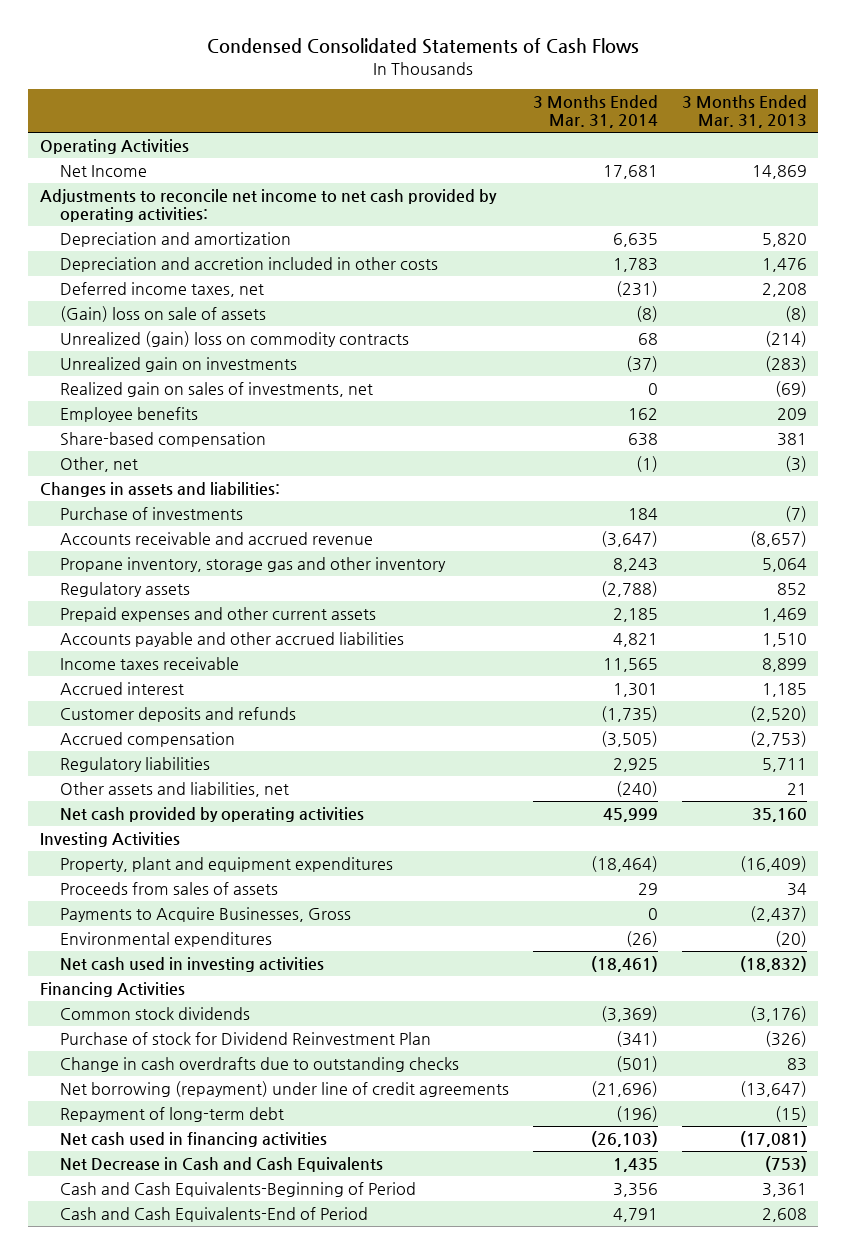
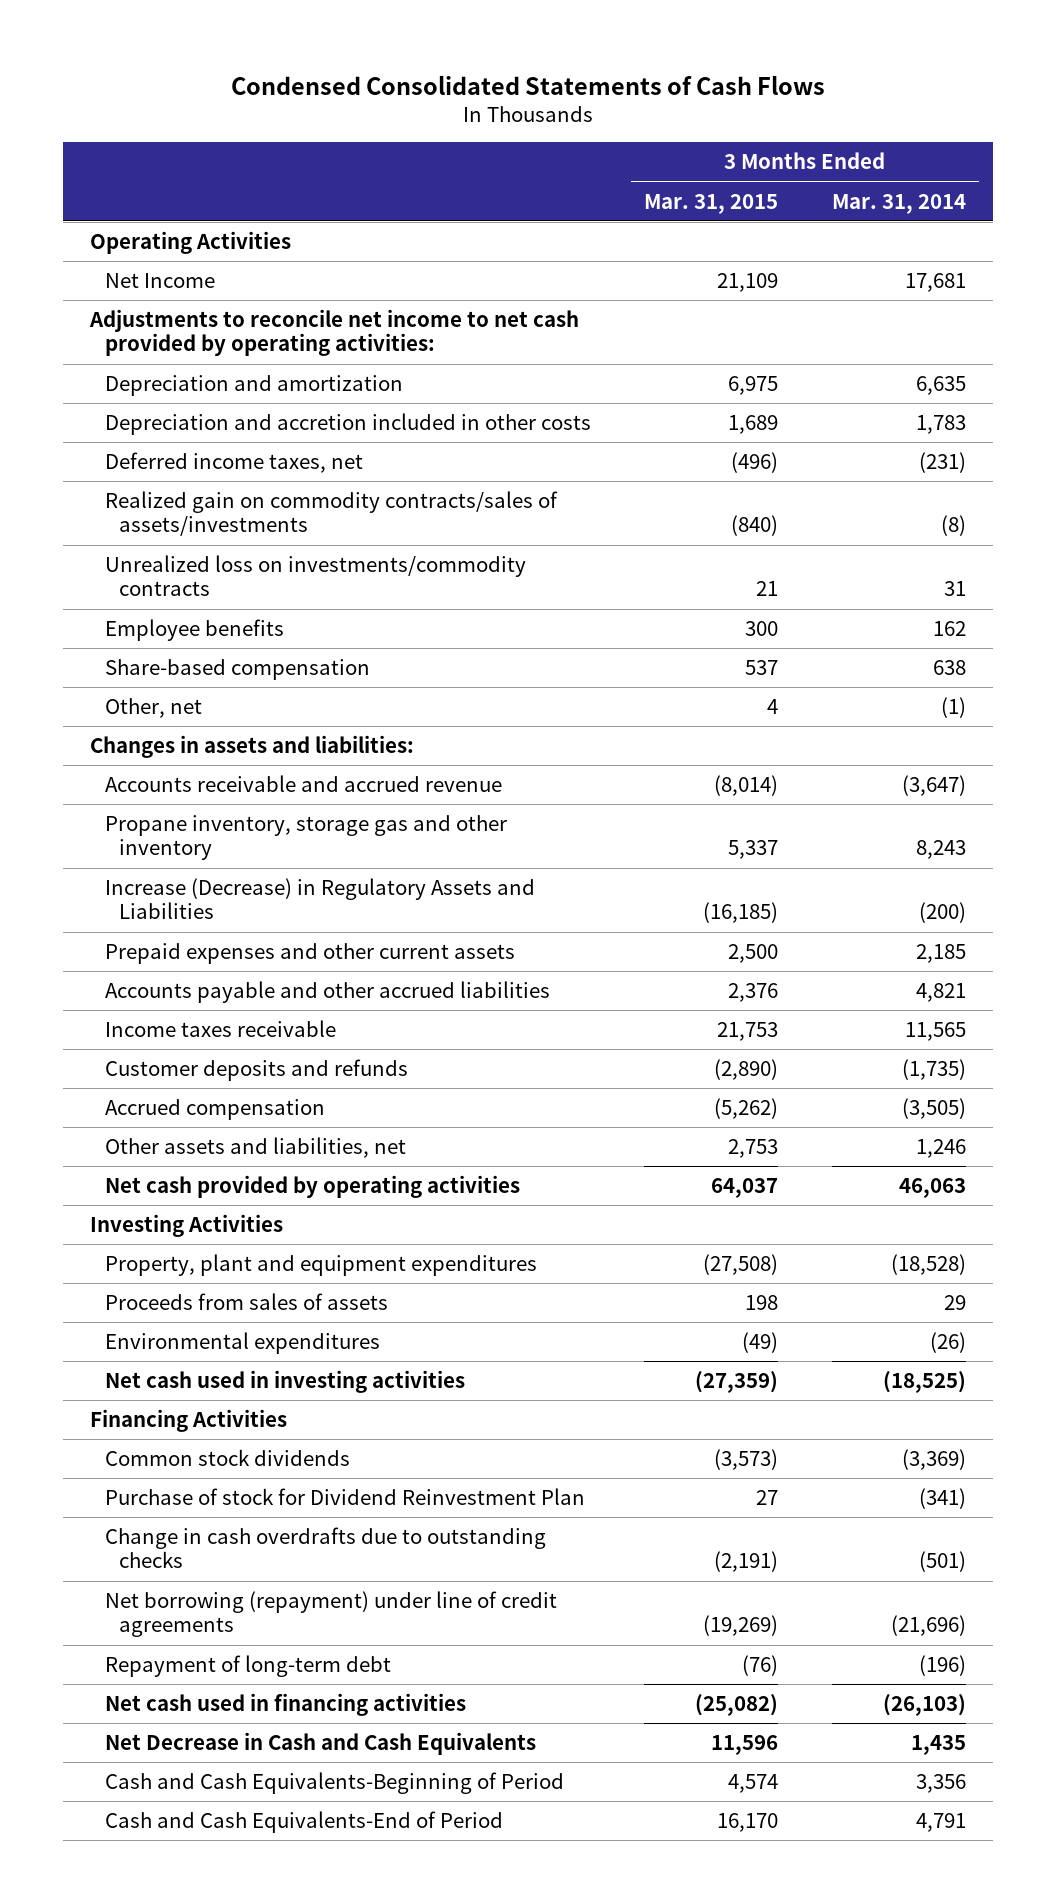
- | 3 Months Ended Mar. 31, 2014 | 3 Months Ended Mar. 31, 2013
+ | 3 Months Ended Mar. 31, 2015 | 3 Months Ended Mar. 31, 2014
- (Gain) loss on sale of assets | (8) | (8)
- Unrealized (gain) loss on commodity contracts | 68 | (214)
- Unrealized gain on investments | (37) | (283)
- Realized gain on sales of investments, net | 0 | (69)
+ Realized gain on commodity contracts/sales of assets/investments | (840) | (8)
+ Unrealized loss on investments/commodity contracts | 21 | 31
- Purchase of investments | 184 | (7)
- Regulatory assets | (2,788) | 852
+ Increase (Decrease) in Regulatory Assets and Liabilities | (16,185) | (200)
- Accrued interest | 1,301 | 1,185
- Regulatory liabilities | 2,925 | 5,711
- Other assets and liabilities, net | (240) | 21
- Net cash provided by operating activities | 45,999 | 35,160
+ Other assets and liabilities, net | 2,753 | 1,246
+ Net cash provided by operating activities | 64,037 | 46,063
- Property, plant and equipment expenditures | (18,464) | (16,409)
+ Property, plant and equipment expenditures | (27,508) | (18,528)
- Payments to Acquire Businesses, Gross | 0 | (2,437)
- Net cash used in investing activities | (18,461) | (18,832)
+ Net cash used in investing activities | (27,359) | (18,525)

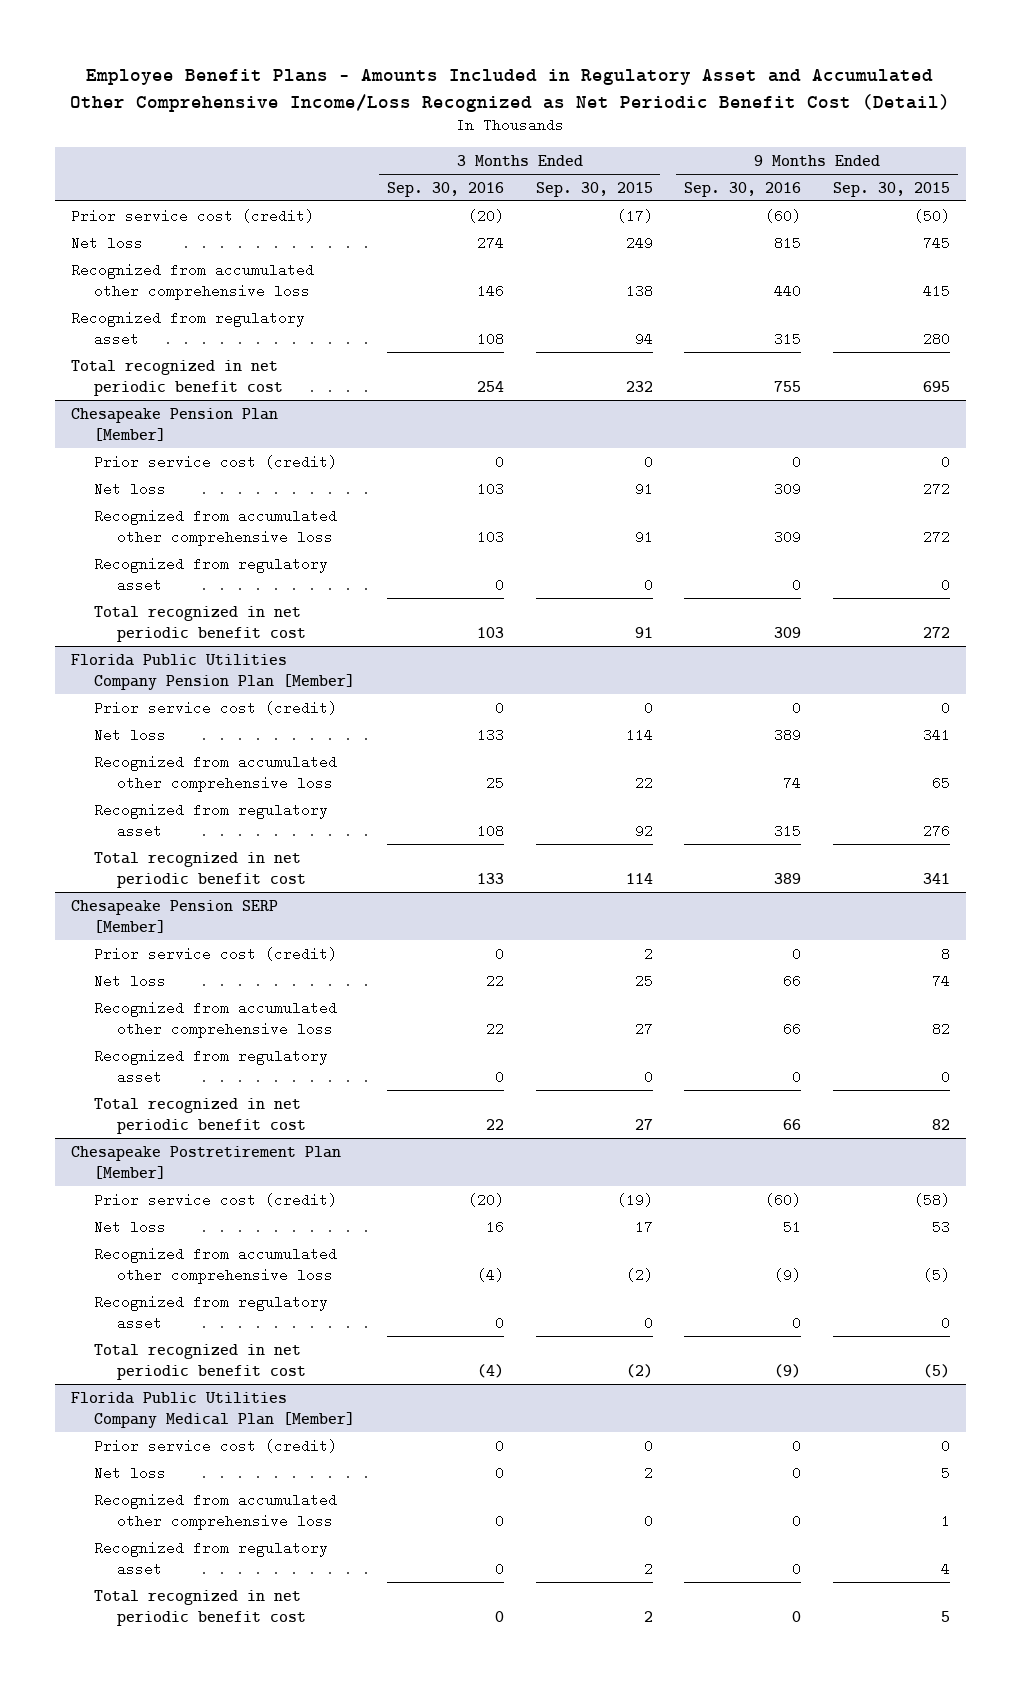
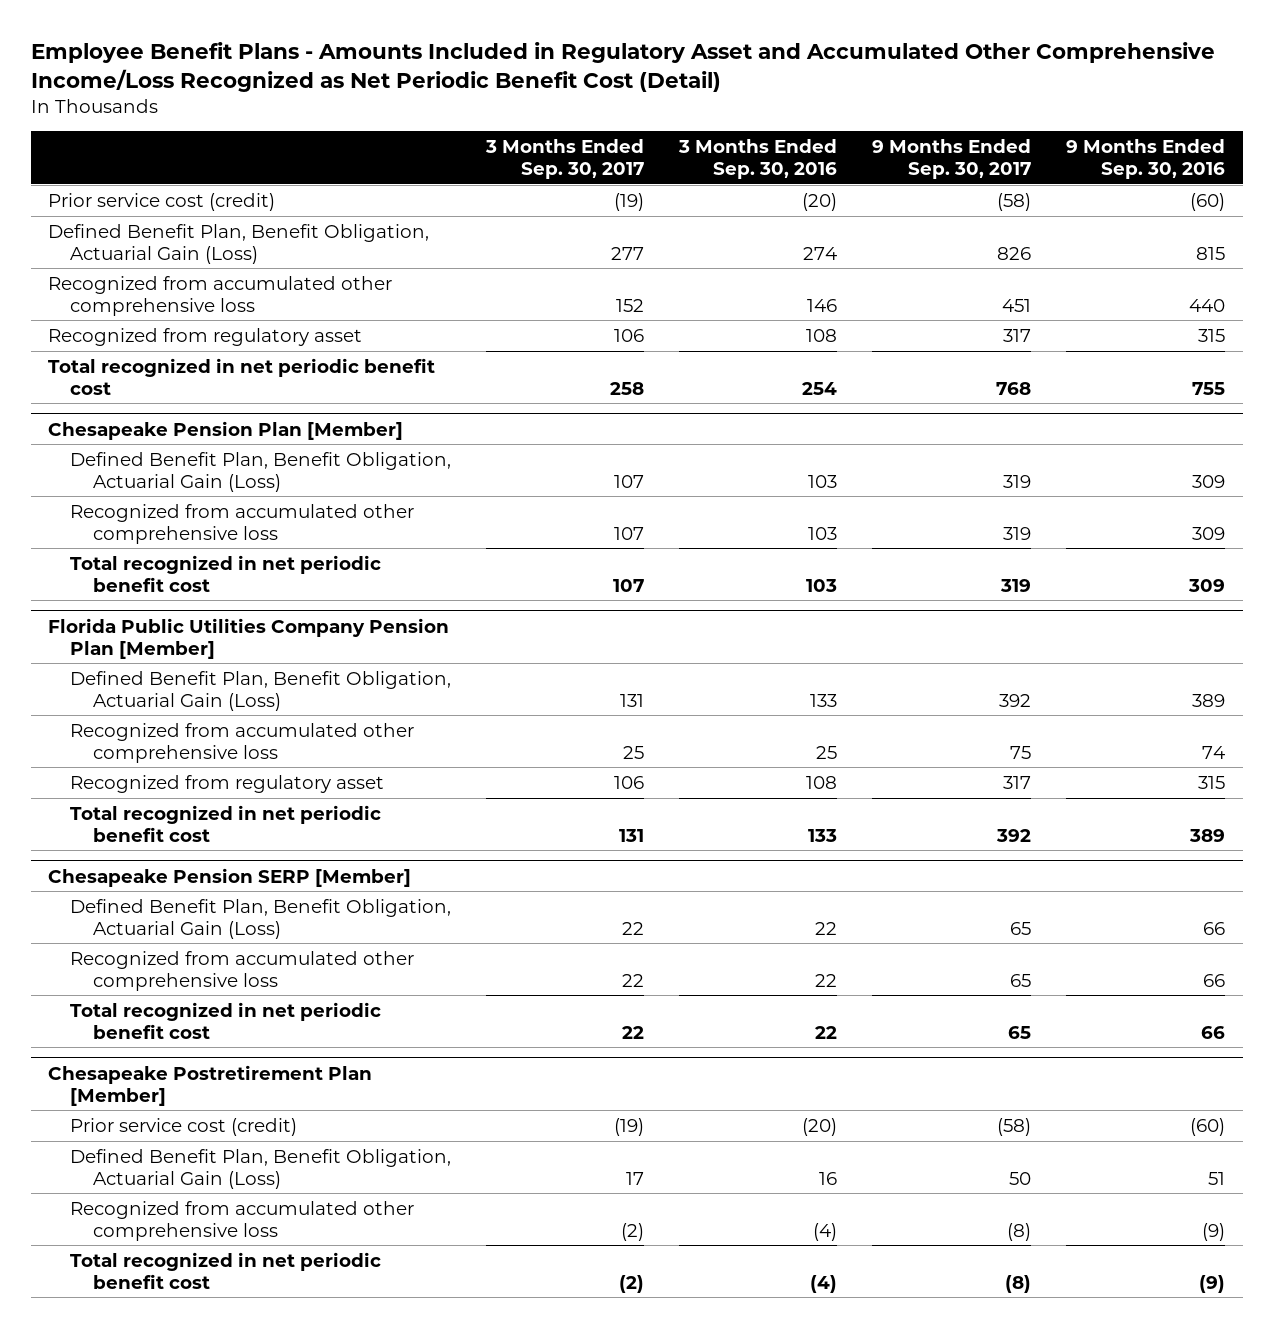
- | 3 Months Ended Sep. 30, 2016 | 3 Months Ended Sep. 30, 2015 | 9 Months Ended Sep. 30, 2016 | 9 Months Ended Sep. 30, 2015
+ | 3 Months Ended Sep. 30, 2017 | 3 Months Ended Sep. 30, 2016 | 9 Months Ended Sep. 30, 2017 | 9 Months Ended Sep. 30, 2016
- Net loss | 274 | 249 | 815 | 745
+ Defined Benefit Plan, Benefit Obligation, Actuarial Gain (Loss) | 277 | 274 | 826 | 815
@ Chesapeake Pension Plan [Member]
- Prior service cost (credit) | 0 | 0 | 0 | 0
- Net loss | 103 | 91 | 309 | 272
+ Defined Benefit Plan, Benefit Obligation, Actuarial Gain (Loss) | 107 | 103 | 319 | 309
- Recognized from regulatory asset | 0 | 0 | 0 | 0
@ Florida Public Utilities Company Pension Plan [Member]
- Prior service cost (credit) | 0 | 0 | 0 | 0
- Net loss | 133 | 114 | 389 | 341
+ Defined Benefit Plan, Benefit Obligation, Actuarial Gain (Loss) | 131 | 133 | 392 | 389
@ Chesapeake Pension SERP [Member]
- Prior service cost (credit) | 0 | 2 | 0 | 8
- Net loss | 22 | 25 | 66 | 74
+ Defined Benefit Plan, Benefit Obligation, Actuarial Gain (Loss) | 22 | 22 | 65 | 66
- Recognized from regulatory asset | 0 | 0 | 0 | 0
@ Chesapeake Postretirement Plan [Member]
- Net loss | 16 | 17 | 51 | 53
+ Defined Benefit Plan, Benefit Obligation, Actuarial Gain (Loss) | 17 | 16 | 50 | 51
- Recognized from regulatory asset | 0 | 0 | 0 | 0
- Florida Public Utilities Company Medical Plan [Member]
- Prior service cost (credit) | 0 | 0 | 0 | 0
- Net loss | 0 | 2 | 0 | 5
- Recognized from accumulated other comprehensive loss | 0 | 0 | 0 | 1
- Recognized from regulatory asset | 0 | 2 | 0 | 4
- Total recognized in net periodic benefit cost | 0 | 2 | 0 | 5

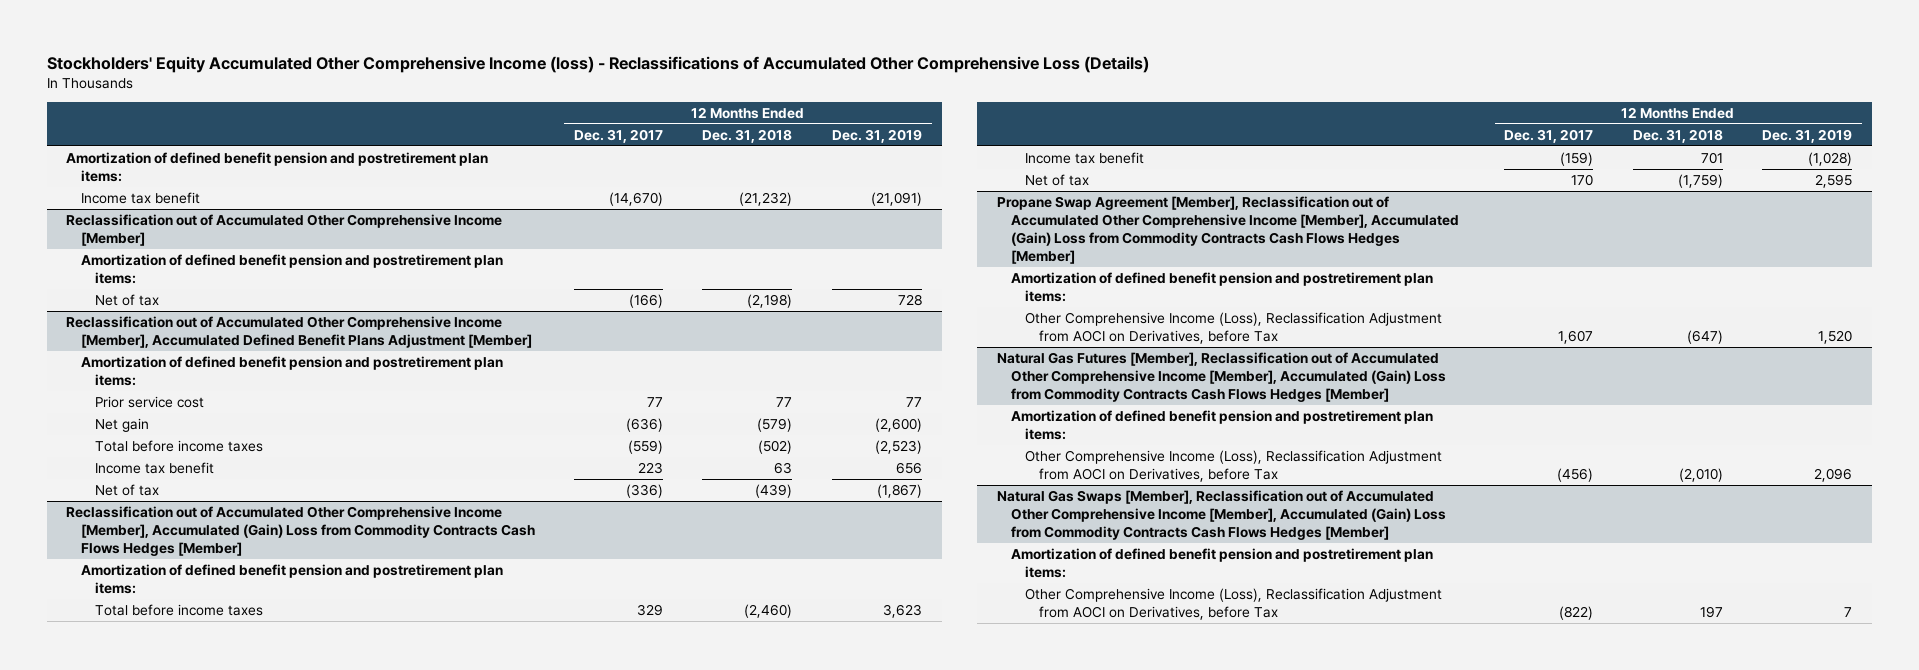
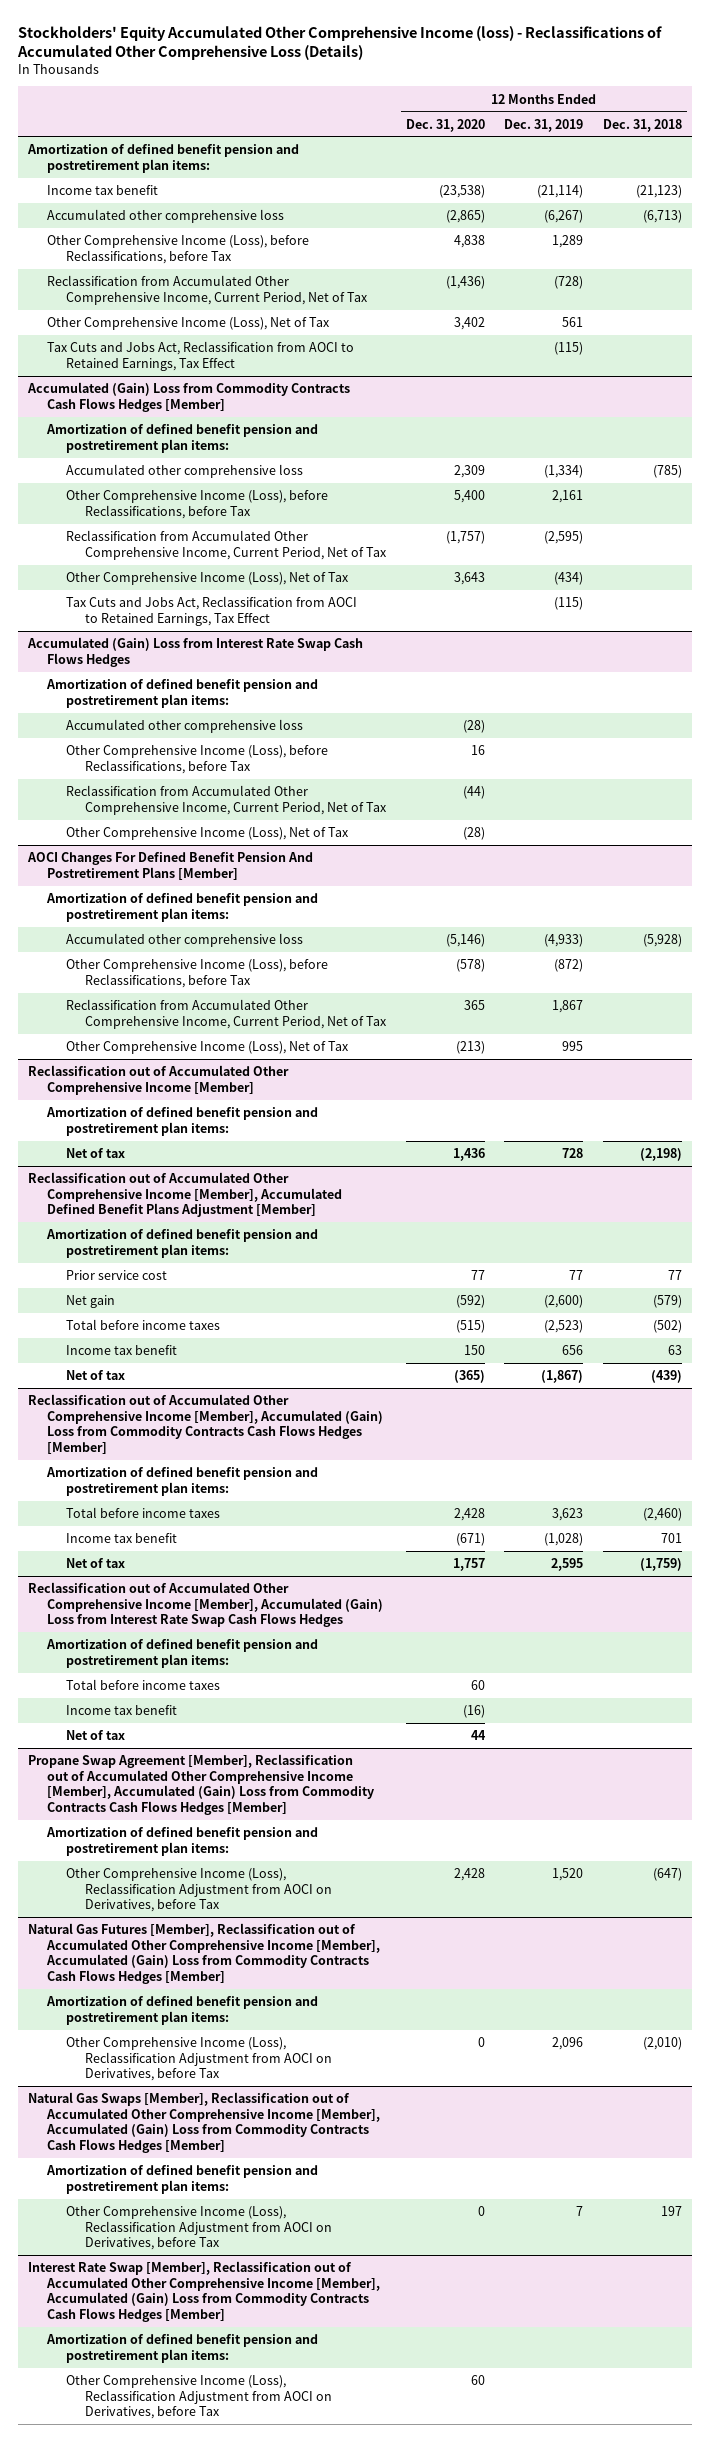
- | 12 Months Ended Dec. 31, 2017 | 12 Months Ended Dec. 31, 2018 | 12 Months Ended Dec. 31, 2019
+ | 12 Months Ended Dec. 31, 2020 | 12 Months Ended Dec. 31, 2019 | 12 Months Ended Dec. 31, 2018
- Income tax benefit | (14,670) | (21,232) | (21,091)
+ Income tax benefit | (23,538) | (21,114) | (21,123)
+ Accumulated other comprehensive loss | (2,865) | (6,267) | (6,713)
+ Other Comprehensive Income (Loss), before Reclassifications, before Tax | 4,838 | 1,289 |
+ Reclassification from Accumulated Other Comprehensive Income, Current Period, Net of Tax | (1,436) | (728) |
+ Other Comprehensive Income (Loss), Net of Tax | 3,402 | 561 |
+ Tax Cuts and Jobs Act, Reclassification from AOCI to Retained Earnings, Tax Effect | | (115) |
+ Accumulated (Gain) Loss from Commodity Contracts Cash Flows Hedges [Member]
+ Amortization of defined benefit pension and postretirement plan items:
+ Accumulated other comprehensive loss | 2,309 | (1,334) | (785)
+ Other Comprehensive Income (Loss), before Reclassifications, before Tax | 5,400 | 2,161 |
+ Reclassification from Accumulated Other Comprehensive Income, Current Period, Net of Tax | (1,757) | (2,595) |
+ Other Comprehensive Income (Loss), Net of Tax | 3,643 | (434) |
+ Tax Cuts and Jobs Act, Reclassification from AOCI to Retained Earnings, Tax Effect | | (115) |
+ Accumulated (Gain) Loss from Interest Rate Swap Cash Flows Hedges
+ Amortization of defined benefit pension and postretirement plan items:
+ Accumulated other comprehensive loss | (28) | |
+ Other Comprehensive Income (Loss), before Reclassifications, before Tax | 16 | |
+ Reclassification from Accumulated Other Comprehensive Income, Current Period, Net of Tax | (44) | |
+ Other Comprehensive Income (Loss), Net of Tax | (28) | |
+ AOCI Changes For Defined Benefit Pension And Postretirement Plans [Member]
+ Amortization of defined benefit pension and postretirement plan items:
+ Accumulated other comprehensive loss | (5,146) | (4,933) | (5,928)
+ Other Comprehensive Income (Loss), before Reclassifications, before Tax | (578) | (872) |
+ Reclassification from Accumulated Other Comprehensive Income, Current Period, Net of Tax | 365 | 1,867 |
+ Other Comprehensive Income (Loss), Net of Tax | (213) | 995 |
+ Reclassification out of Accumulated Other Comprehensive Income [Member], Accumulated (Gain) Loss from Interest Rate Swap Cash Flows Hedges
+ Amortization of defined benefit pension and postretirement plan items:
+ Total before income taxes | 60 | |
+ Income tax benefit | (16) | |
+ Net of tax | 44 | |
+ Interest Rate Swap [Member], Reclassification out of Accumulated Other Comprehensive Income [Member], Accumulated (Gain) Loss from Commodity Contracts Cash Flows Hedges [Member]
+ Amortization of defined benefit pension and postretirement plan items:
+ Other Comprehensive Income (Loss), Reclassification Adjustment from AOCI on Derivatives, before Tax | 60 | |

